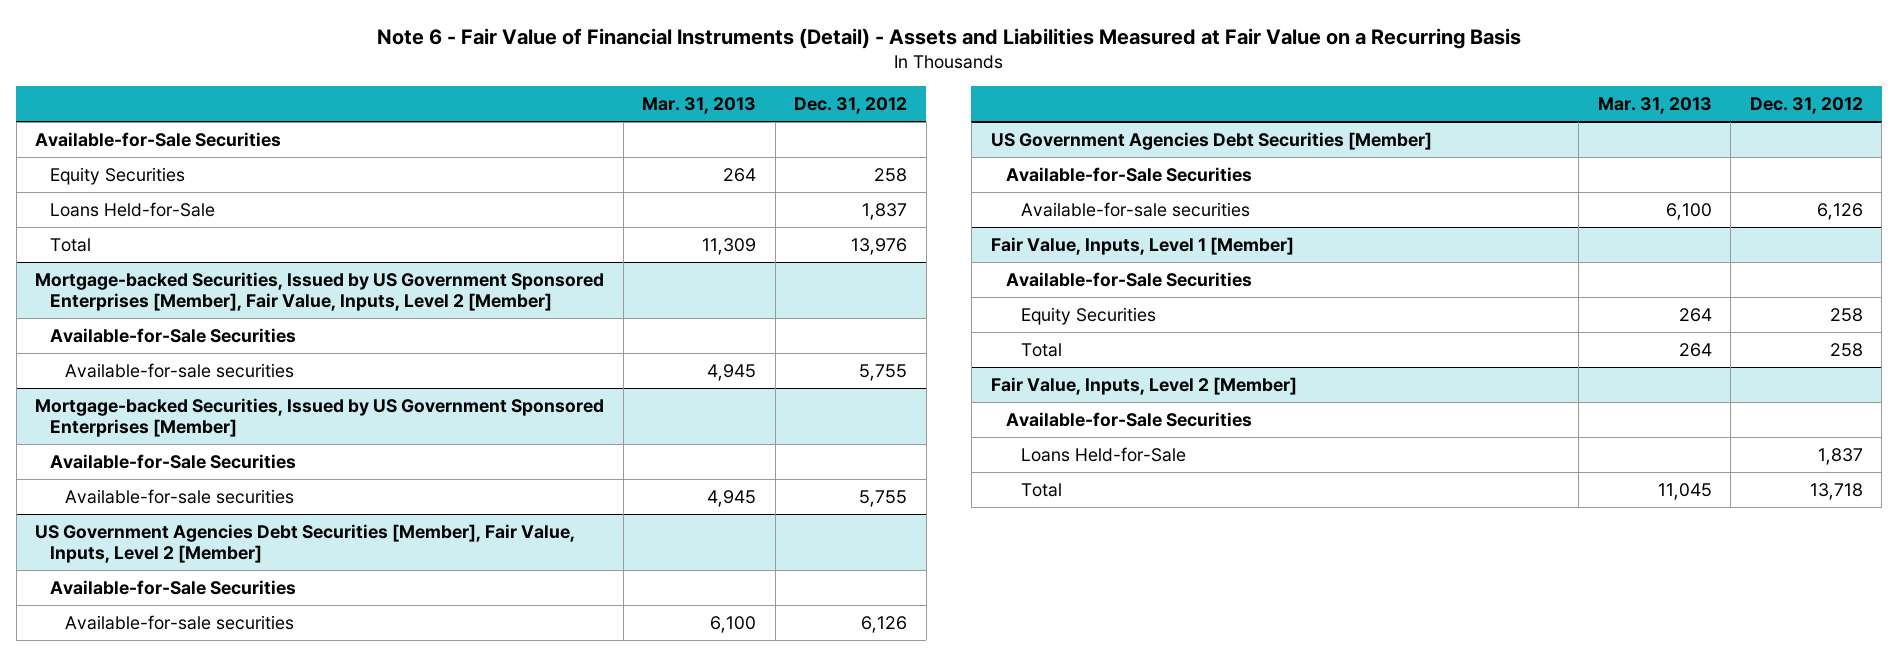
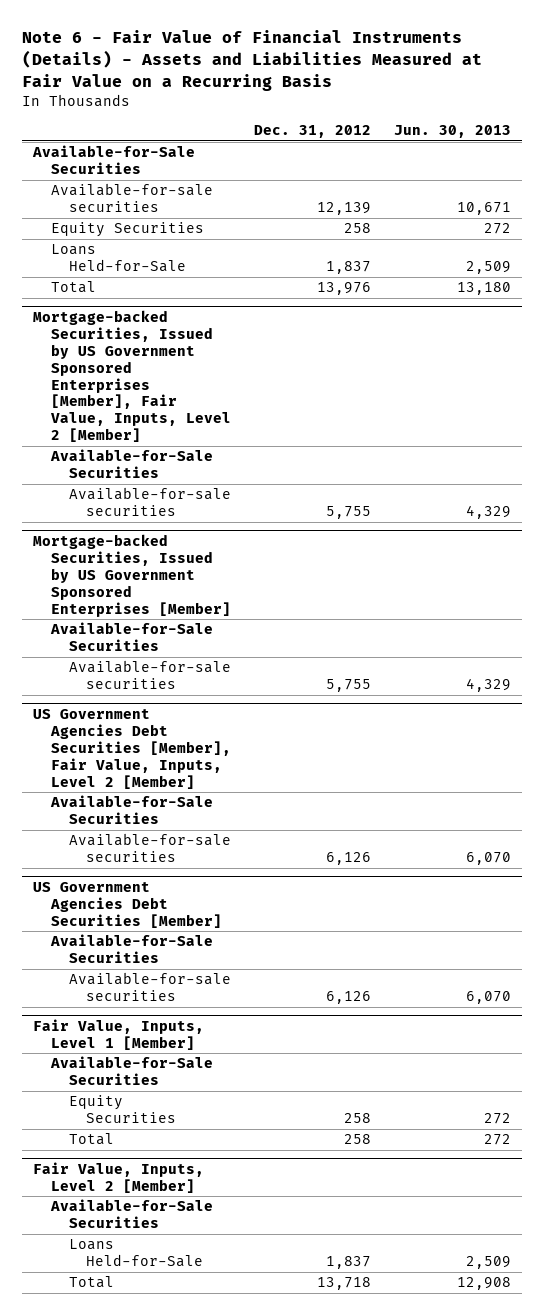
- Note 6 - Fair Value of Financial Instruments (Detail) - Assets and Liabilities Measured at Fair Value on a Recurring Basis
+ Note 6 - Fair Value of Financial Instruments (Details) - Assets and Liabilities Measured at Fair Value on a Recurring Basis
- | Mar. 31, 2013 | Dec. 31, 2012
+ | Dec. 31, 2012 | Jun. 30, 2013
+ Available-for-sale securities | 12,139 | 10,671

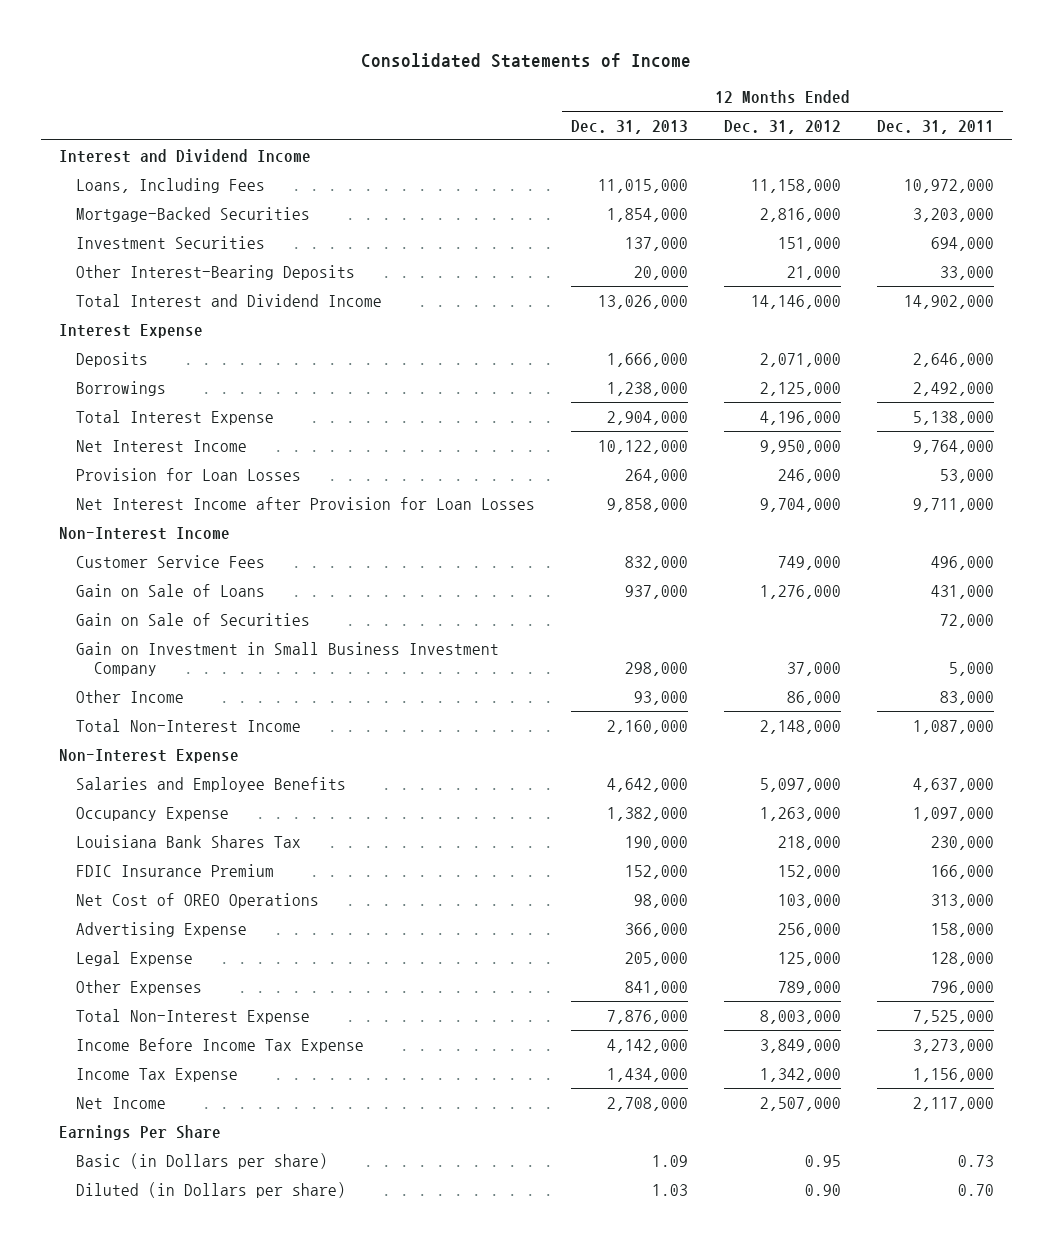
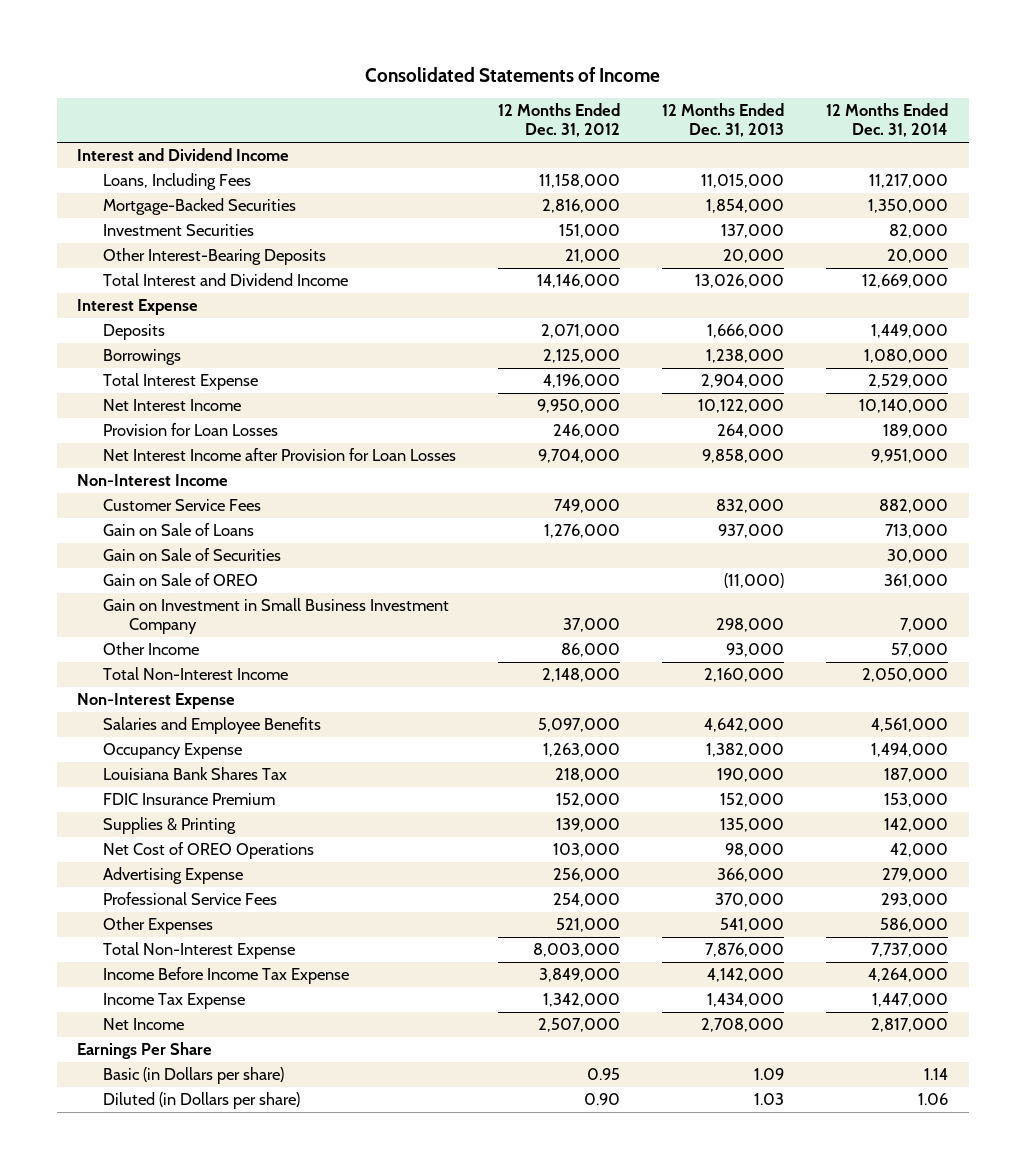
- | 12 Months Ended Dec. 31, 2013 | 12 Months Ended Dec. 31, 2012 | 12 Months Ended Dec. 31, 2011
+ | 12 Months Ended Dec. 31, 2012 | 12 Months Ended Dec. 31, 2013 | 12 Months Ended Dec. 31, 2014
+ Gain on Sale of OREO | | (11,000) | 361,000
+ Supplies & Printing | 139,000 | 135,000 | 142,000
- Legal Expense | 205,000 | 125,000 | 128,000
- Other Expenses | 841,000 | 789,000 | 796,000
+ Professional Service Fees | 254,000 | 370,000 | 293,000
+ Other Expenses | 521,000 | 541,000 | 586,000

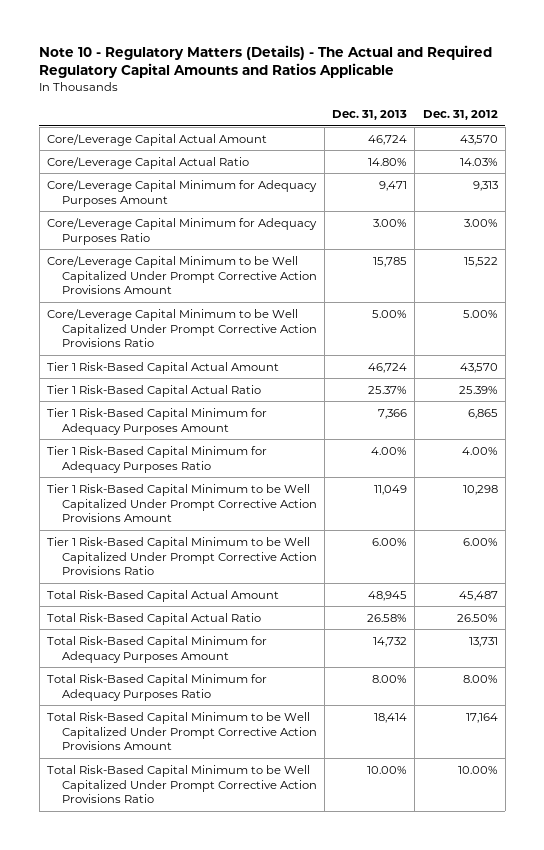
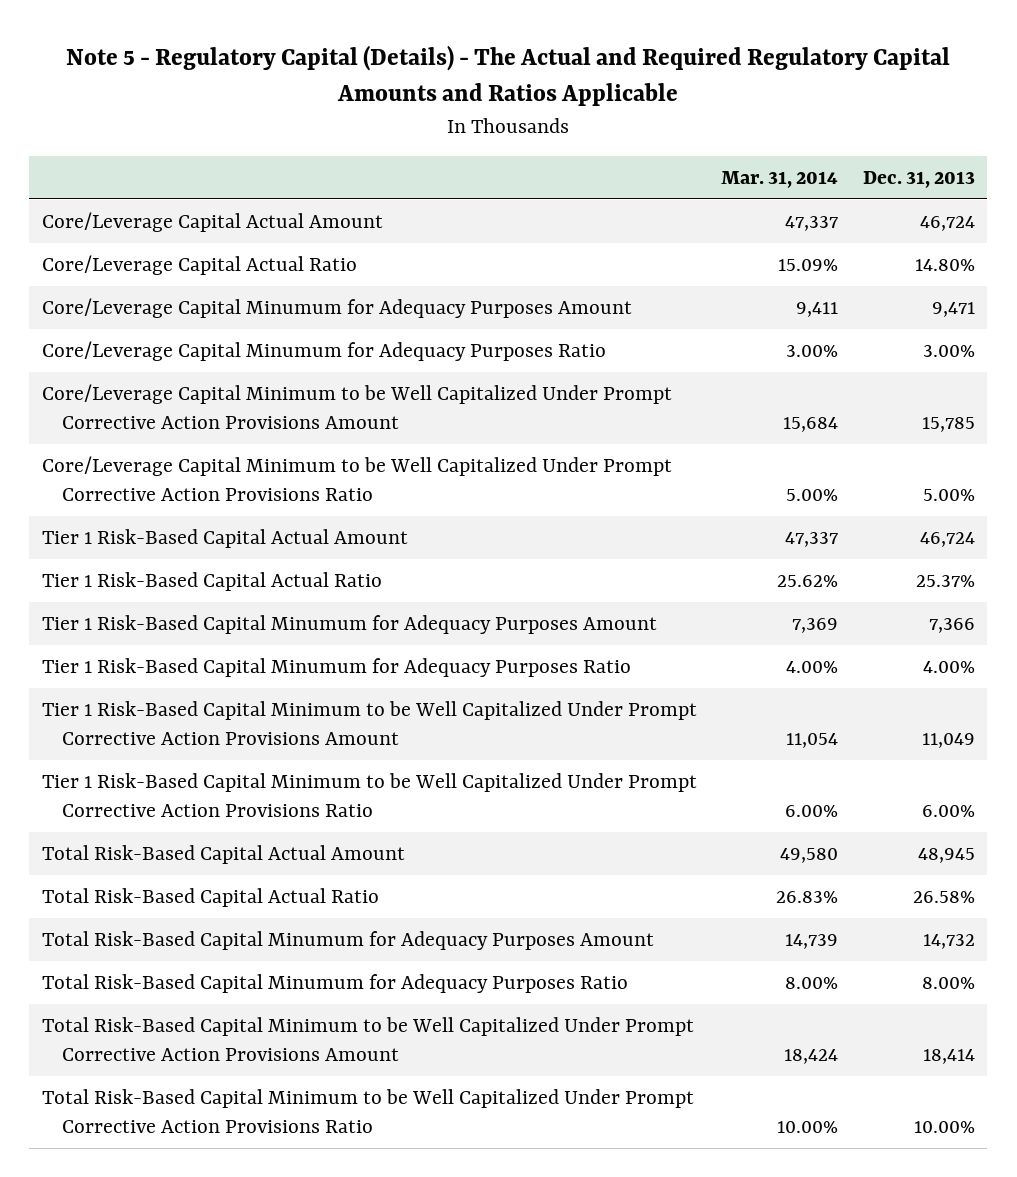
- Note 10 - Regulatory Matters (Details) - The Actual and Required Regulatory Capital Amounts and Ratios Applicable
+ Note 5 - Regulatory Capital (Details) - The Actual and Required Regulatory Capital Amounts and Ratios Applicable
- | Dec. 31, 2013 | Dec. 31, 2012
+ | Mar. 31, 2014 | Dec. 31, 2013
- Core/Leverage Capital Minimum for Adequacy Purposes Amount | 9,471 | 9,313
- Core/Leverage Capital Minimum for Adequacy Purposes Ratio | 3.00% | 3.00%
+ Core/Leverage Capital Minumum for Adequacy Purposes Amount | 9,411 | 9,471
+ Core/Leverage Capital Minumum for Adequacy Purposes Ratio | 3.00% | 3.00%
- Tier 1 Risk-Based Capital Minimum for Adequacy Purposes Amount | 7,366 | 6,865
- Tier 1 Risk-Based Capital Minimum for Adequacy Purposes Ratio | 4.00% | 4.00%
+ Tier 1 Risk-Based Capital Minumum for Adequacy Purposes Amount | 7,369 | 7,366
+ Tier 1 Risk-Based Capital Minumum for Adequacy Purposes Ratio | 4.00% | 4.00%
- Total Risk-Based Capital Minimum for Adequacy Purposes Amount | 14,732 | 13,731
- Total Risk-Based Capital Minimum for Adequacy Purposes Ratio | 8.00% | 8.00%
+ Total Risk-Based Capital Minumum for Adequacy Purposes Amount | 14,739 | 14,732
+ Total Risk-Based Capital Minumum for Adequacy Purposes Ratio | 8.00% | 8.00%

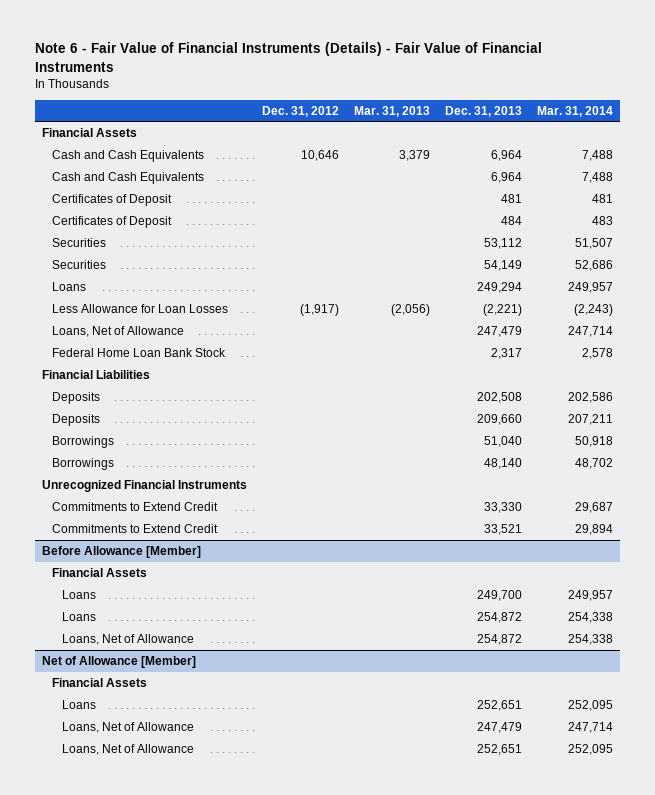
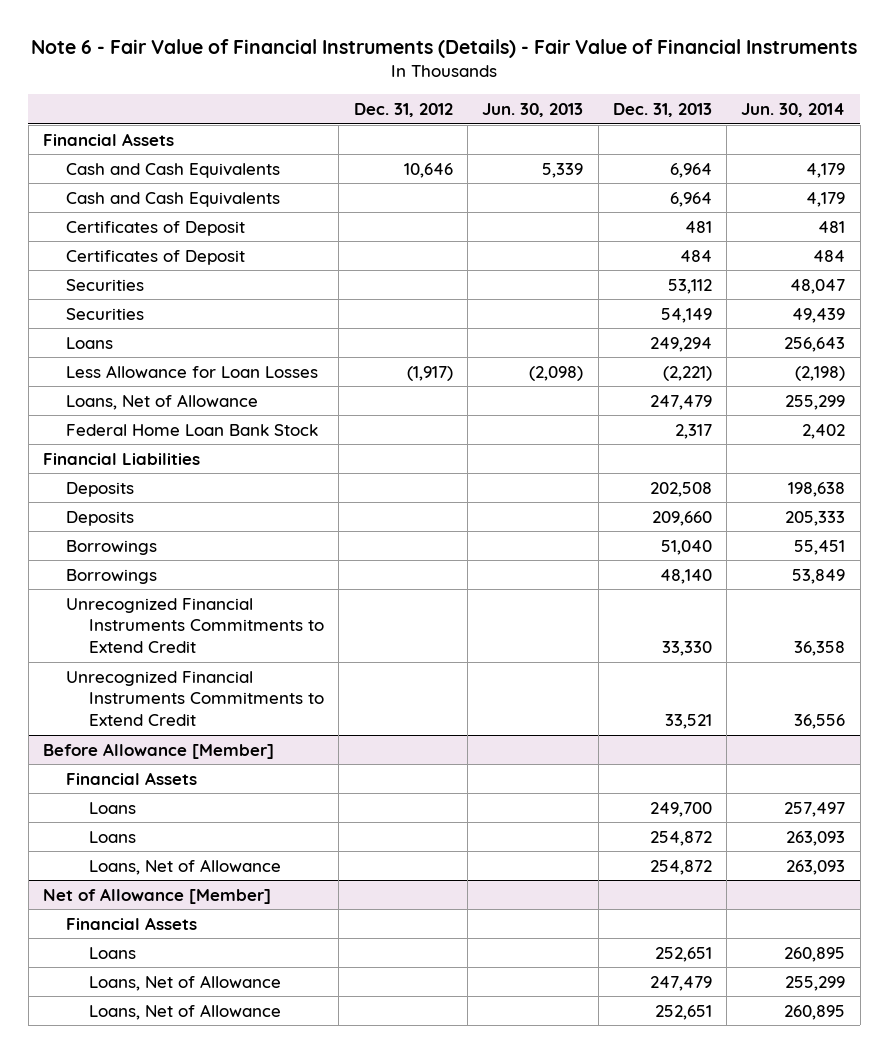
- | Dec. 31, 2012 | Mar. 31, 2013 | Dec. 31, 2013 | Mar. 31, 2014
+ | Dec. 31, 2012 | Jun. 30, 2013 | Dec. 31, 2013 | Jun. 30, 2014
- Unrecognized Financial Instruments
- Commitments to Extend Credit | | | 33,330 | 29,687
- Commitments to Extend Credit | | | 33,521 | 29,894
+ Unrecognized Financial Instruments Commitments to Extend Credit | | | 33,330 | 36,358
+ Unrecognized Financial Instruments Commitments to Extend Credit | | | 33,521 | 36,556

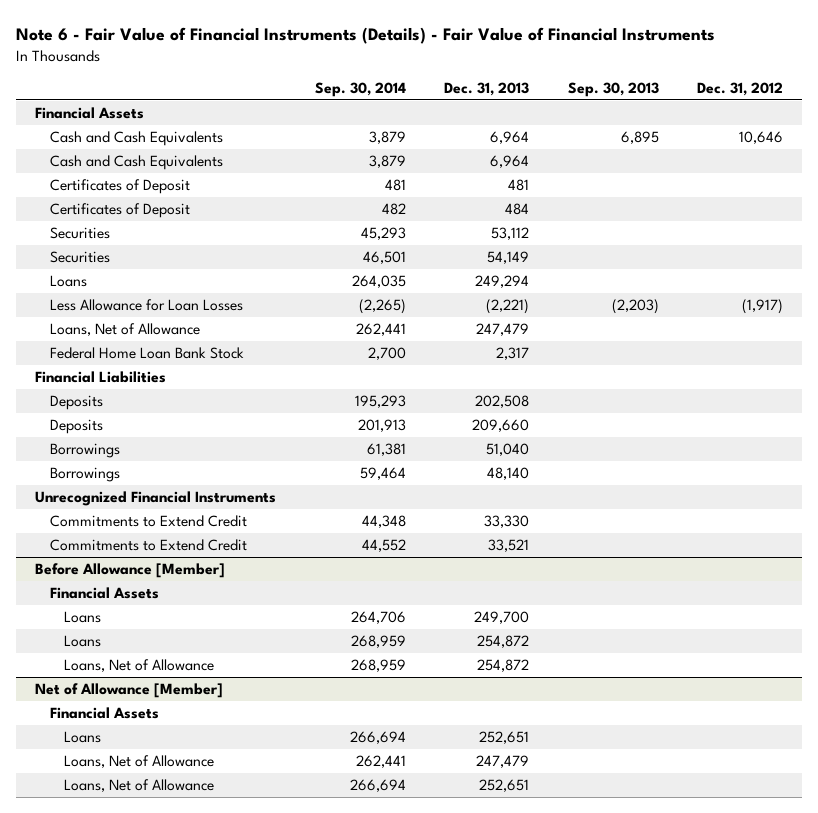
- | Dec. 31, 2012 | Jun. 30, 2013 | Dec. 31, 2013 | Jun. 30, 2014
+ | Sep. 30, 2014 | Dec. 31, 2013 | Sep. 30, 2013 | Dec. 31, 2012
- Unrecognized Financial Instruments Commitments to Extend Credit | | | 33,330 | 36,358
- Unrecognized Financial Instruments Commitments to Extend Credit | | | 33,521 | 36,556
+ Unrecognized Financial Instruments
+ Commitments to Extend Credit | 44,348 | 33,330 | |
+ Commitments to Extend Credit | 44,552 | 33,521 | |

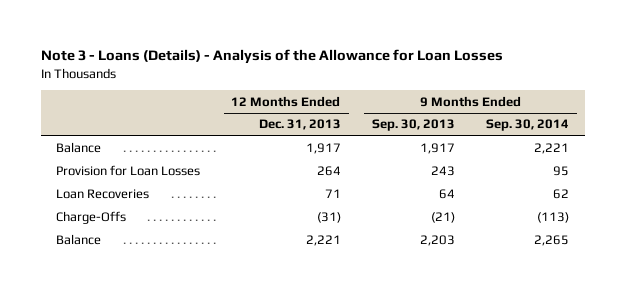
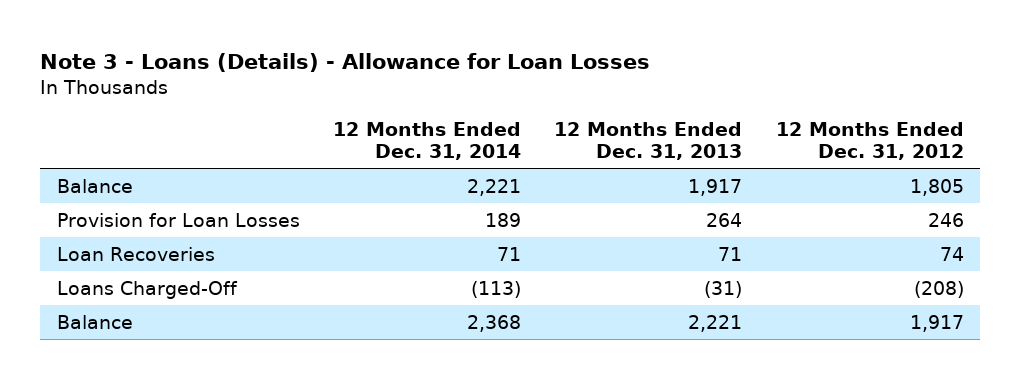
- Note 3 - Loans (Details) - Analysis of the Allowance for Loan Losses
+ Note 3 - Loans (Details) - Allowance for Loan Losses
- | 12 Months Ended Dec. 31, 2013 | 9 Months Ended Sep. 30, 2013 | 9 Months Ended Sep. 30, 2014
+ | 12 Months Ended Dec. 31, 2014 | 12 Months Ended Dec. 31, 2013 | 12 Months Ended Dec. 31, 2012
- Charge-Offs | (31) | (21) | (113)
+ Loans Charged-Off | (113) | (31) | (208)

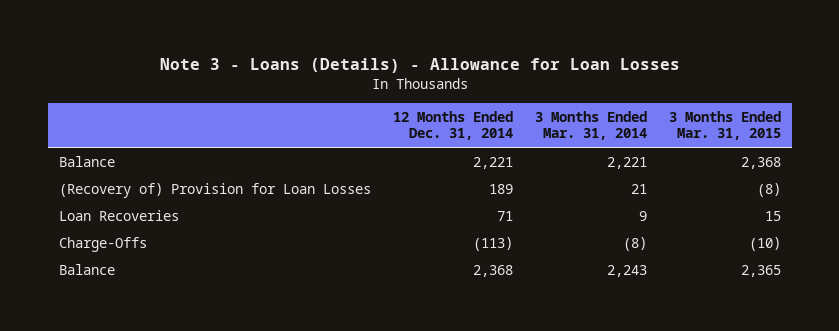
- | 12 Months Ended Dec. 31, 2014 | 12 Months Ended Dec. 31, 2013 | 12 Months Ended Dec. 31, 2012
+ | 12 Months Ended Dec. 31, 2014 | 3 Months Ended Mar. 31, 2014 | 3 Months Ended Mar. 31, 2015
- Provision for Loan Losses | 189 | 264 | 246
+ (Recovery of) Provision for Loan Losses | 189 | 21 | (8)
- Loans Charged-Off | (113) | (31) | (208)
+ Charge-Offs | (113) | (8) | (10)

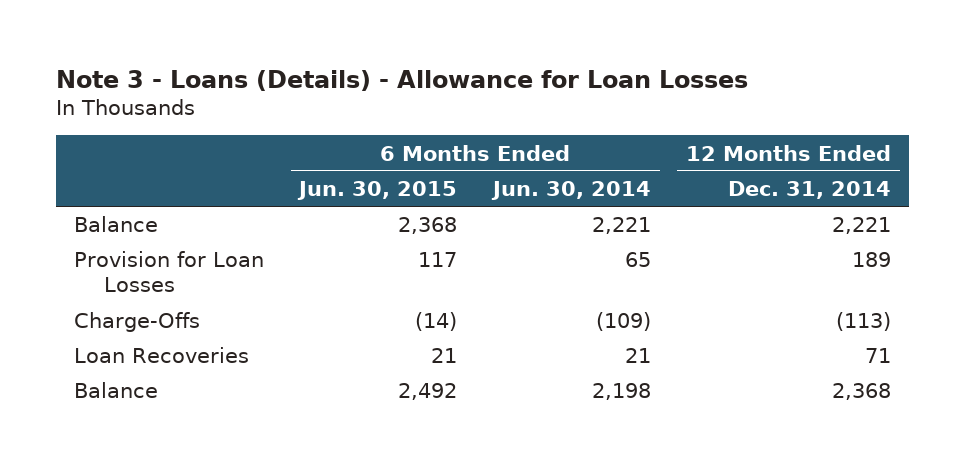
- | 12 Months Ended Dec. 31, 2014 | 3 Months Ended Mar. 31, 2014 | 3 Months Ended Mar. 31, 2015
+ | 6 Months Ended Jun. 30, 2015 | 6 Months Ended Jun. 30, 2014 | 12 Months Ended Dec. 31, 2014
- (Recovery of) Provision for Loan Losses | 189 | 21 | (8)
+ Provision for Loan Losses | 117 | 65 | 189
moved down: Loan Recoveries | 21 | 21 | 71

